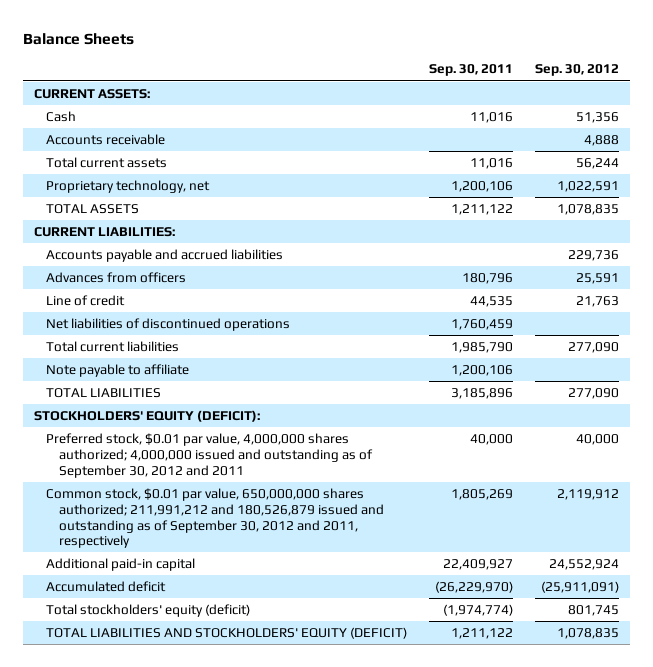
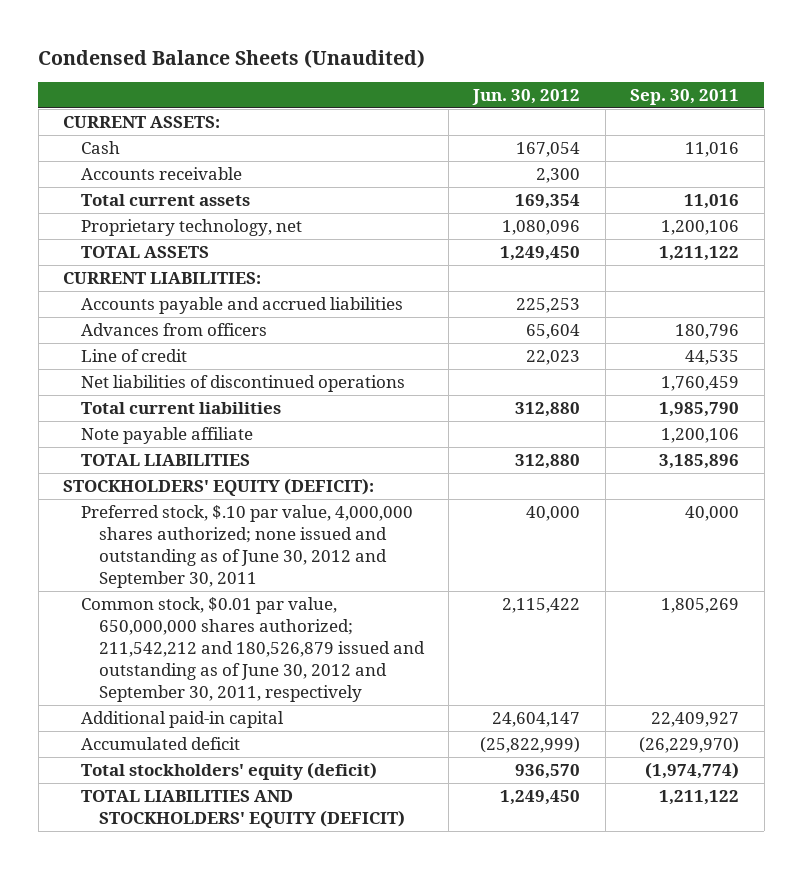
- Balance Sheets
+ Condensed Balance Sheets (Unaudited)
- | Sep. 30, 2011 | Sep. 30, 2012
+ | Jun. 30, 2012 | Sep. 30, 2011
- Note payable to affiliate | 1,200,106 |
+ Note payable affiliate | | 1,200,106
- Preferred stock, $0.01 par value, 4,000,000 shares authorized; 4,000,000 issued and outstanding as of September 30, 2012 and 2011 | 40,000 | 40,000
- Common stock, $0.01 par value, 650,000,000 shares authorized; 211,991,212 and 180,526,879 issued and outstanding as of September 30, 2012 and 2011, respectively | 1,805,269 | 2,119,912
+ Preferred stock, $.10 par value, 4,000,000 shares authorized; none issued and outstanding as of June 30, 2012 and September 30, 2011 | 40,000 | 40,000
+ Common stock, $0.01 par value, 650,000,000 shares authorized; 211,542,212 and 180,526,879 issued and outstanding as of June 30, 2012 and September 30, 2011, respectively | 2,115,422 | 1,805,269

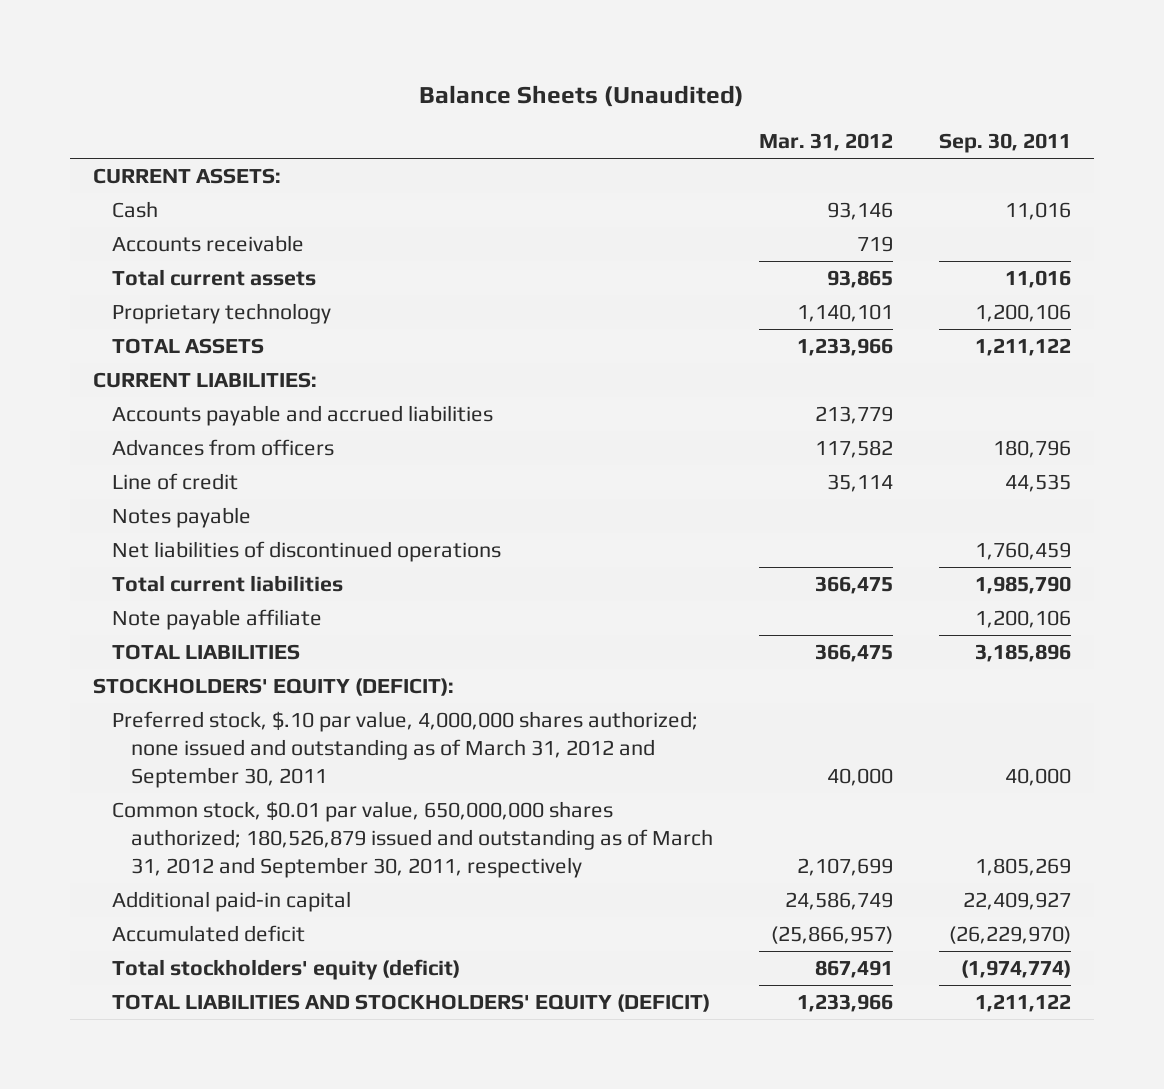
- Condensed Balance Sheets (Unaudited)
+ Balance Sheets (Unaudited)
- | Jun. 30, 2012 | Sep. 30, 2011
+ | Mar. 31, 2012 | Sep. 30, 2011
- Proprietary technology, net | 1,080,096 | 1,200,106
+ Proprietary technology | 1,140,101 | 1,200,106
+ Notes payable
- Preferred stock, $.10 par value, 4,000,000 shares authorized; none issued and outstanding as of June 30, 2012 and September 30, 2011 | 40,000 | 40,000
- Common stock, $0.01 par value, 650,000,000 shares authorized; 211,542,212 and 180,526,879 issued and outstanding as of June 30, 2012 and September 30, 2011, respectively | 2,115,422 | 1,805,269
+ Preferred stock, $.10 par value, 4,000,000 shares authorized; none issued and outstanding as of March 31, 2012 and September 30, 2011 | 40,000 | 40,000
+ Common stock, $0.01 par value, 650,000,000 shares authorized; 180,526,879 issued and outstanding as of March 31, 2012 and September 30, 2011, respectively | 2,107,699 | 1,805,269

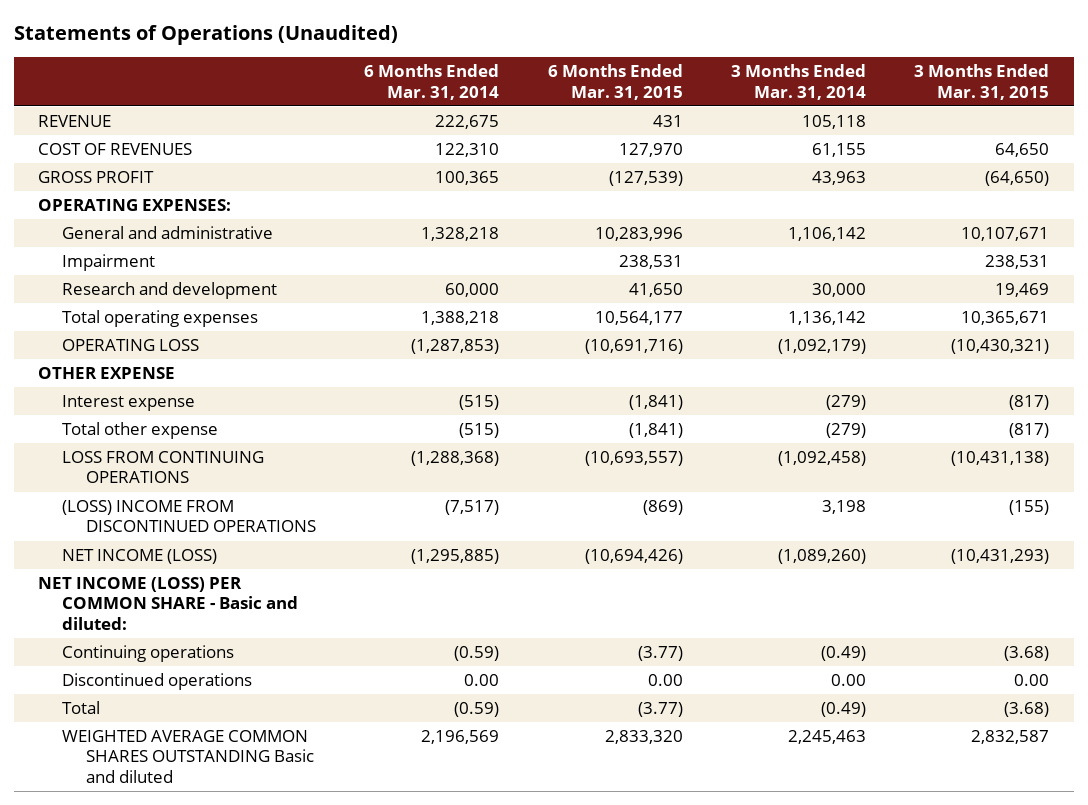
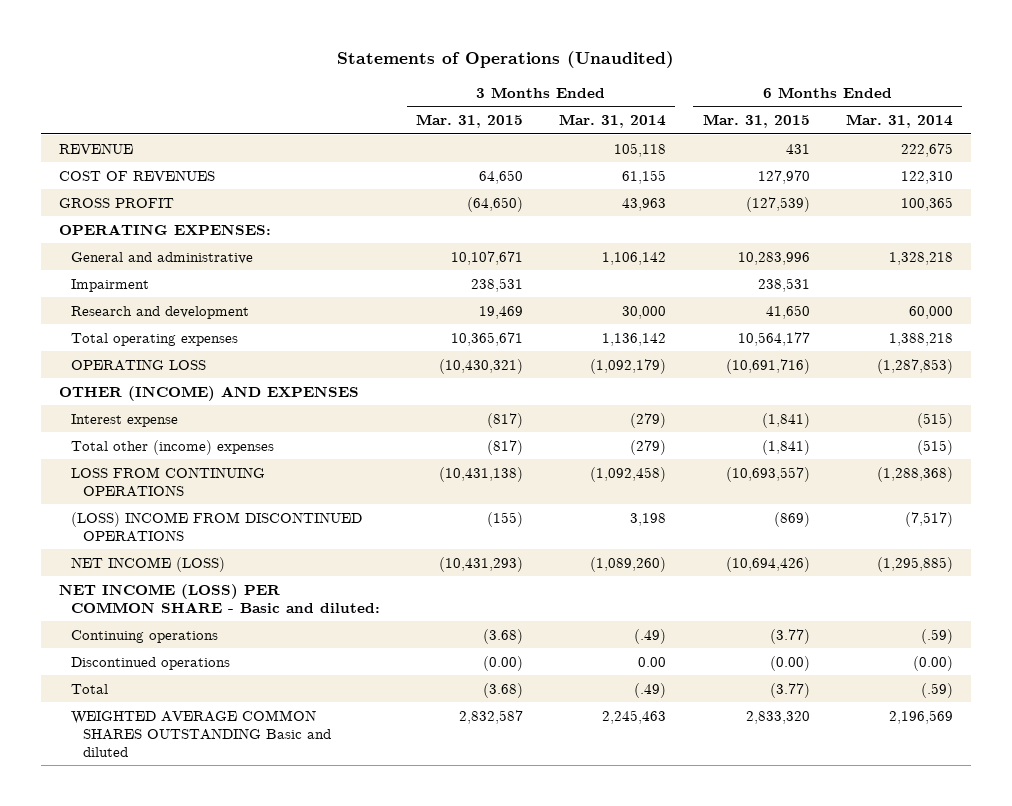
- | 6 Months Ended Mar. 31, 2014 | 6 Months Ended Mar. 31, 2015 | 3 Months Ended Mar. 31, 2014 | 3 Months Ended Mar. 31, 2015
+ | 3 Months Ended Mar. 31, 2015 | 3 Months Ended Mar. 31, 2014 | 6 Months Ended Mar. 31, 2015 | 6 Months Ended Mar. 31, 2014
- OTHER EXPENSE
+ OTHER (INCOME) AND EXPENSES
- Total other expense | (515) | (1,841) | (279) | (817)
+ Total other (income) expenses | (817) | (279) | (1,841) | (515)
- Continuing operations | (0.59) | (3.77) | (0.49) | (3.68)
- Discontinued operations | 0.00 | 0.00 | 0.00 | 0.00
- Total | (0.59) | (3.77) | (0.49) | (3.68)
+ Continuing operations | (3.68) | (.49) | (3.77) | (.59)
+ Discontinued operations | (0.00) | 0.00 | (0.00) | (0.00)
+ Total | (3.68) | (.49) | (3.77) | (.59)

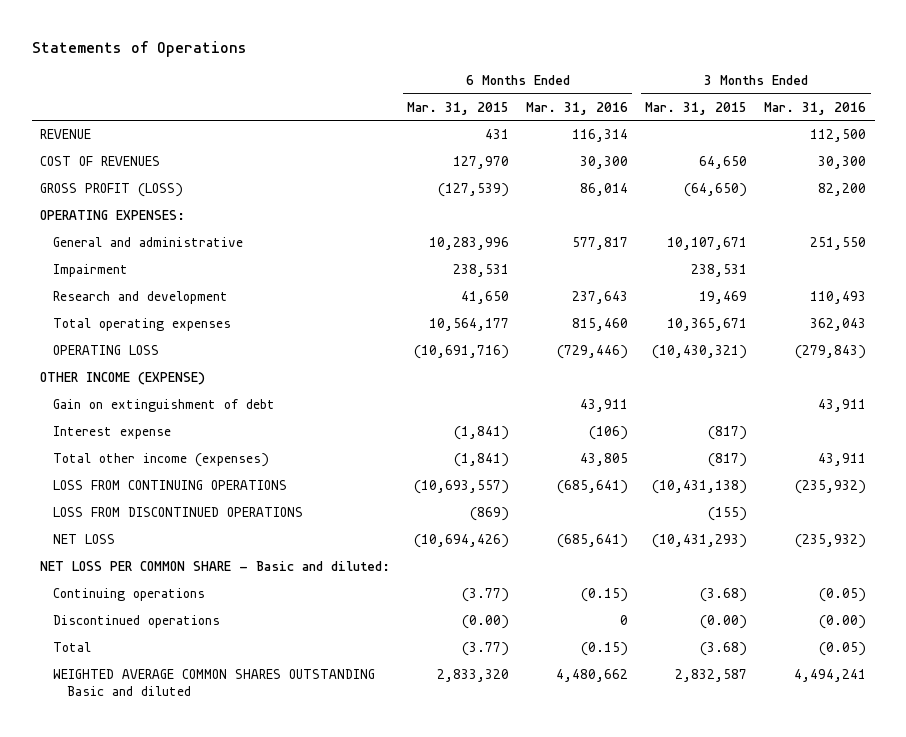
- Statements of Operations (Unaudited)
+ Statements of Operations
- | 3 Months Ended Mar. 31, 2015 | 3 Months Ended Mar. 31, 2014 | 6 Months Ended Mar. 31, 2015 | 6 Months Ended Mar. 31, 2014
+ | 6 Months Ended Mar. 31, 2015 | 6 Months Ended Mar. 31, 2016 | 3 Months Ended Mar. 31, 2015 | 3 Months Ended Mar. 31, 2016
- GROSS PROFIT | (64,650) | 43,963 | (127,539) | 100,365
+ GROSS PROFIT (LOSS) | (127,539) | 86,014 | (64,650) | 82,200
- OTHER (INCOME) AND EXPENSES
+ OTHER INCOME (EXPENSE)
+ Gain on extinguishment of debt | | 43,911 | | 43,911
- Total other (income) expenses | (817) | (279) | (1,841) | (515)
+ Total other income (expenses) | (1,841) | 43,805 | (817) | 43,911
- (LOSS) INCOME FROM DISCONTINUED OPERATIONS | (155) | 3,198 | (869) | (7,517)
- NET INCOME (LOSS) | (10,431,293) | (1,089,260) | (10,694,426) | (1,295,885)
- NET INCOME (LOSS) PER COMMON SHARE - Basic and diluted:
+ LOSS FROM DISCONTINUED OPERATIONS | (869) | | (155) |
+ NET LOSS | (10,694,426) | (685,641) | (10,431,293) | (235,932)
+ NET LOSS PER COMMON SHARE - Basic and diluted:

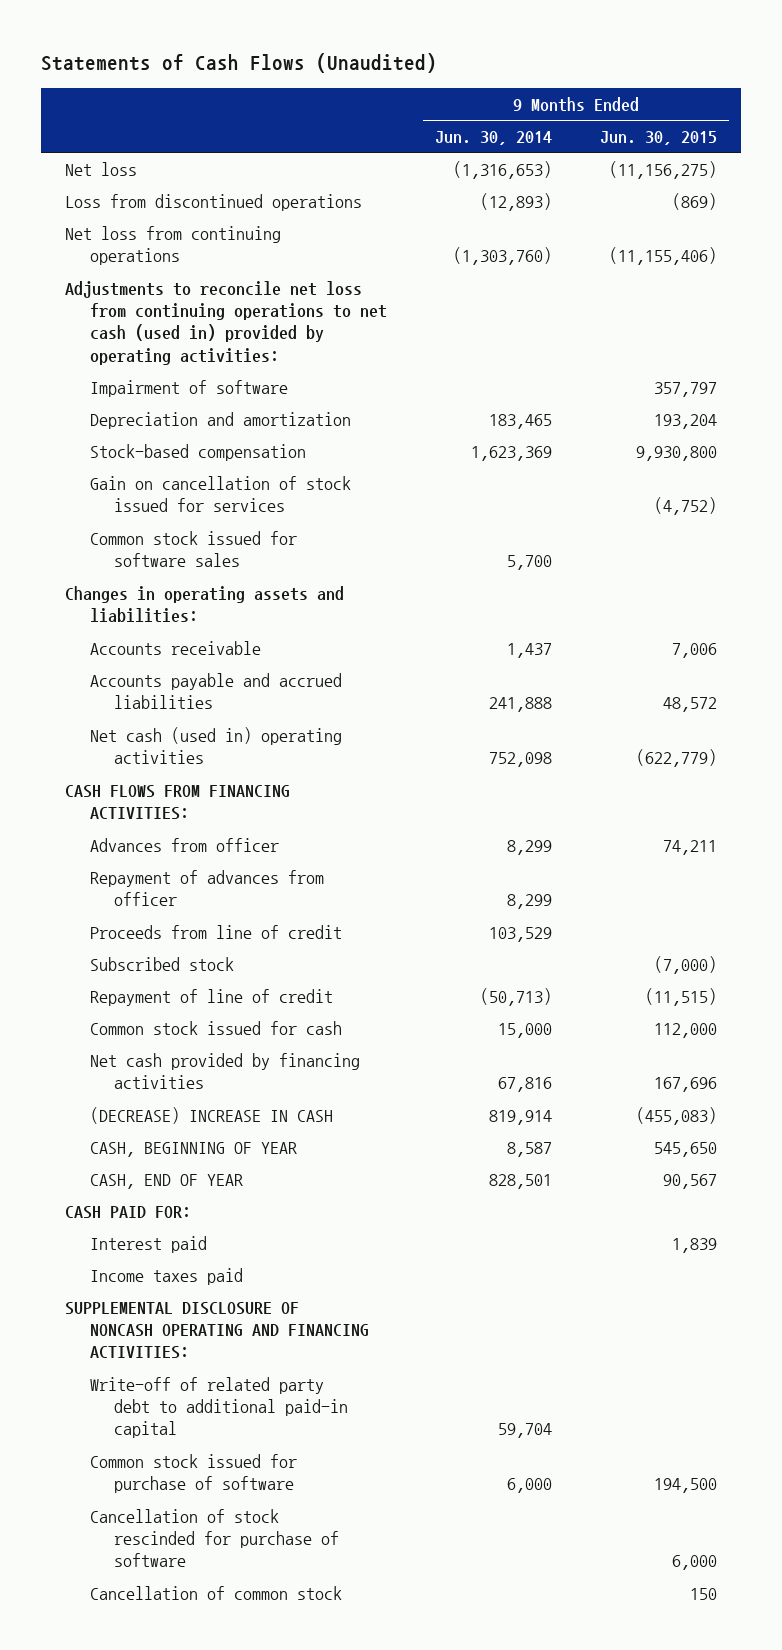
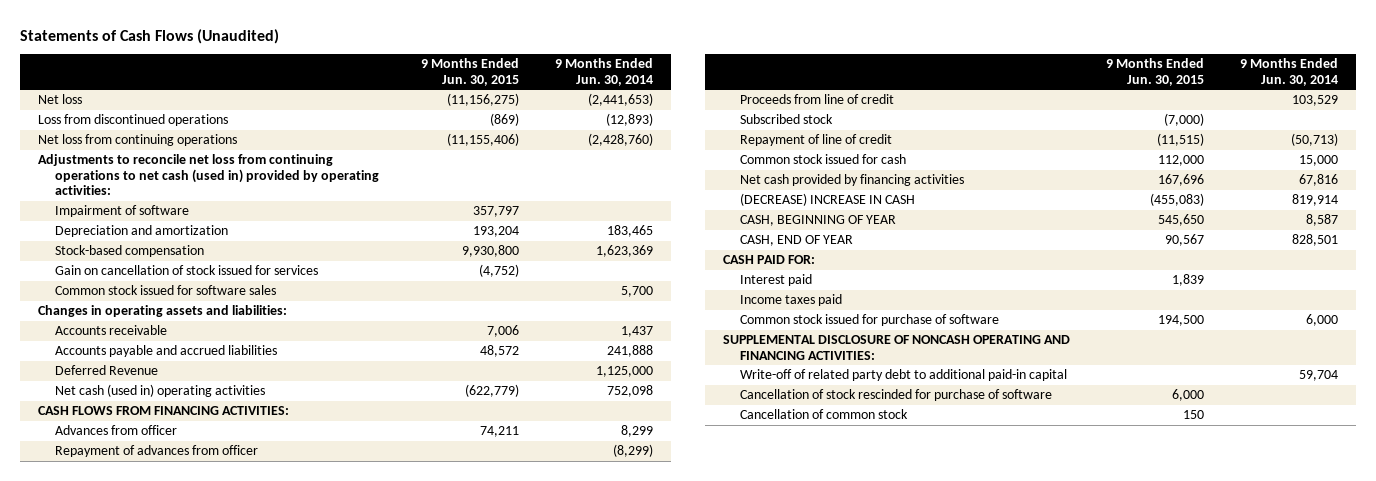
- | 9 Months Ended Jun. 30, 2014 | 9 Months Ended Jun. 30, 2015
+ | 9 Months Ended Jun. 30, 2015 | 9 Months Ended Jun. 30, 2014
- Net loss | (1,316,653) | (11,156,275)
+ Net loss | (11,156,275) | (2,441,653)
- Net loss from continuing operations | (1,303,760) | (11,155,406)
+ Net loss from continuing operations | (11,155,406) | (2,428,760)
+ Deferred Revenue | | 1,125,000
- Repayment of advances from officer | 8,299 |
+ Repayment of advances from officer | | (8,299)
moved up: Common stock issued for purchase of software | 194,500 | 6,000

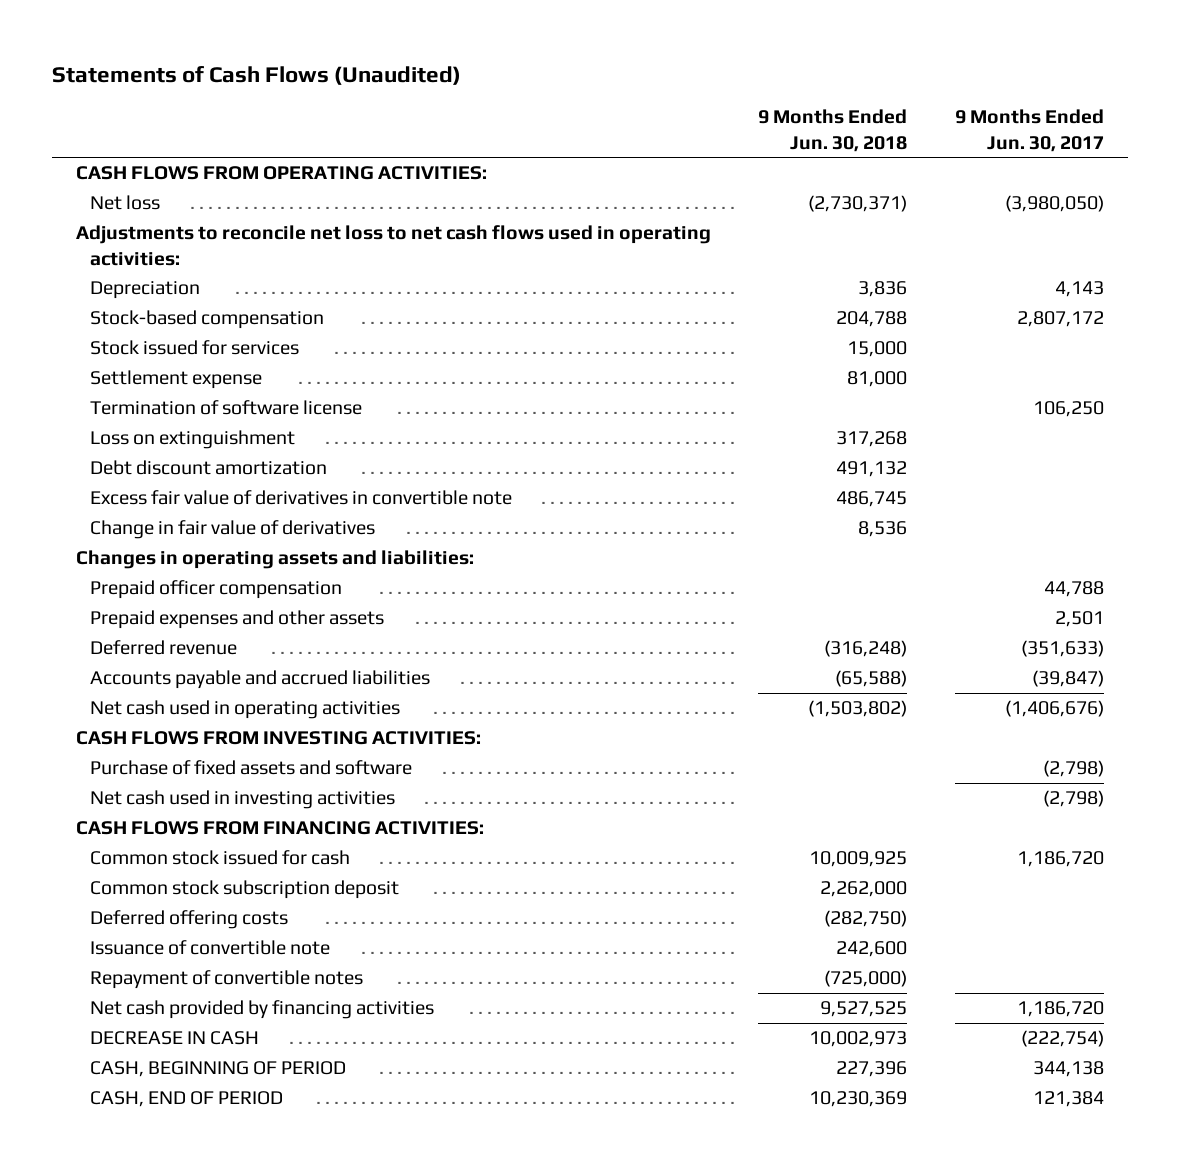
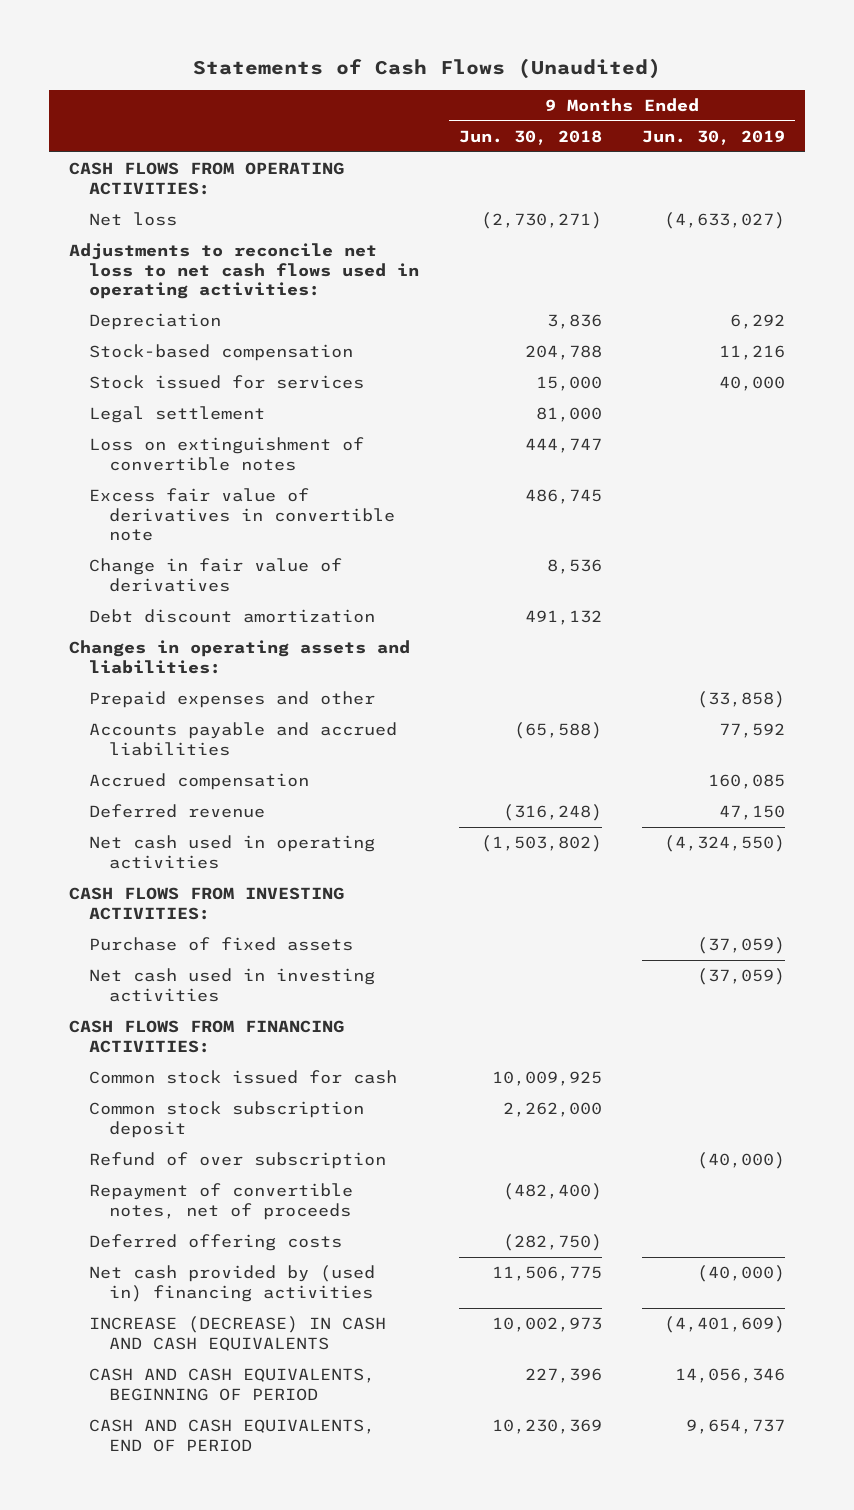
- | 9 Months Ended Jun. 30, 2018 | 9 Months Ended Jun. 30, 2017
+ | 9 Months Ended Jun. 30, 2018 | 9 Months Ended Jun. 30, 2019
- Net loss | (2,730,371) | (3,980,050)
+ Net loss | (2,730,271) | (4,633,027)
- Settlement expense | 81,000 |
- Termination of software license | | 106,250
- Loss on extinguishment | 317,268 |
+ Legal settlement | 81,000 |
+ Loss on extinguishment of convertible notes | 444,747 |
moved down: Debt discount amortization | 491,132 |
- Prepaid officer compensation | | 44,788
- Prepaid expenses and other assets | | 2,501
+ Prepaid expenses and other | | (33,858)
+ Accrued compensation | | 160,085
moved down: Deferred revenue | (316,248) | 47,150
- Purchase of fixed assets and software | | (2,798)
+ Purchase of fixed assets | | (37,059)
+ Refund of over subscription | | (40,000)
+ Repayment of convertible notes, net of proceeds | (482,400) |
- Issuance of convertible note | 242,600 |
- Repayment of convertible notes | (725,000) |
- Net cash provided by financing activities | 9,527,525 | 1,186,720
- DECREASE IN CASH | 10,002,973 | (222,754)
- CASH, BEGINNING OF PERIOD | 227,396 | 344,138
- CASH, END OF PERIOD | 10,230,369 | 121,384
+ Net cash provided by (used in) financing activities | 11,506,775 | (40,000)
+ INCREASE (DECREASE) IN CASH AND CASH EQUIVALENTS | 10,002,973 | (4,401,609)
+ CASH AND CASH EQUIVALENTS, BEGINNING OF PERIOD | 227,396 | 14,056,346
+ CASH AND CASH EQUIVALENTS, END OF PERIOD | 10,230,369 | 9,654,737

